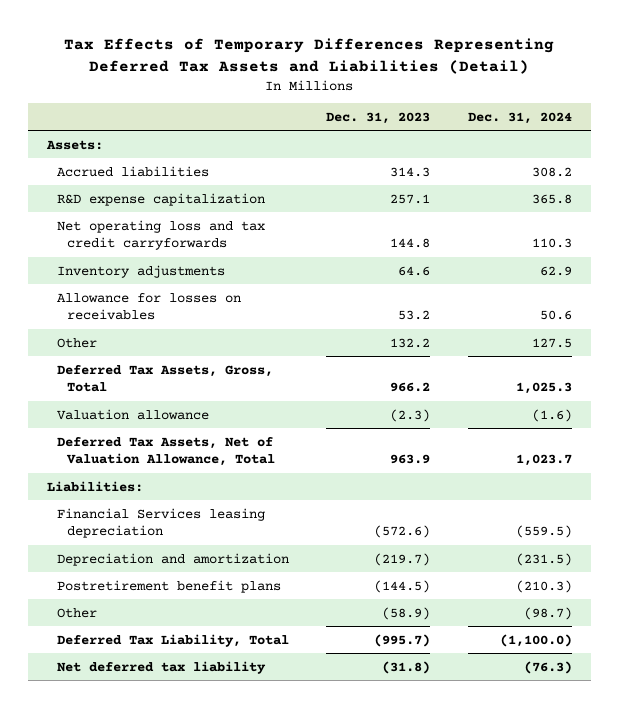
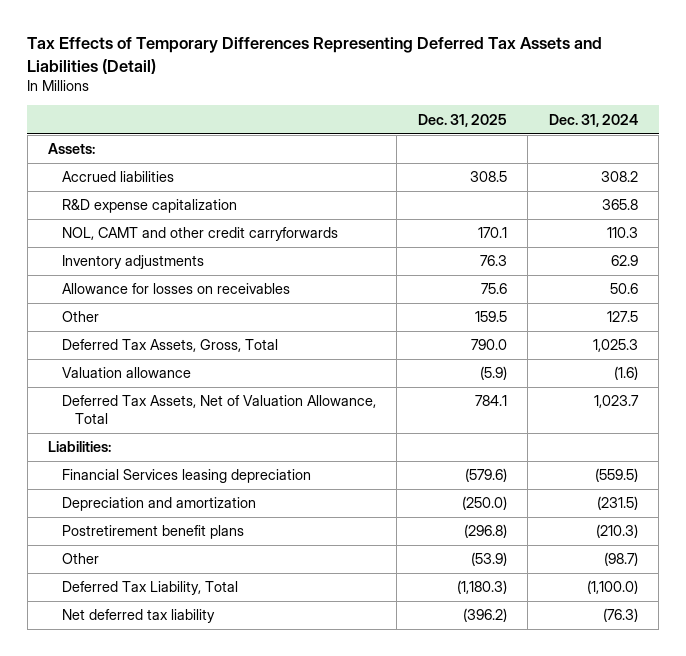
- | Dec. 31, 2023 | Dec. 31, 2024
+ | Dec. 31, 2025 | Dec. 31, 2024
- Net operating loss and tax credit carryforwards | 144.8 | 110.3
+ NOL, CAMT and other credit carryforwards | 170.1 | 110.3

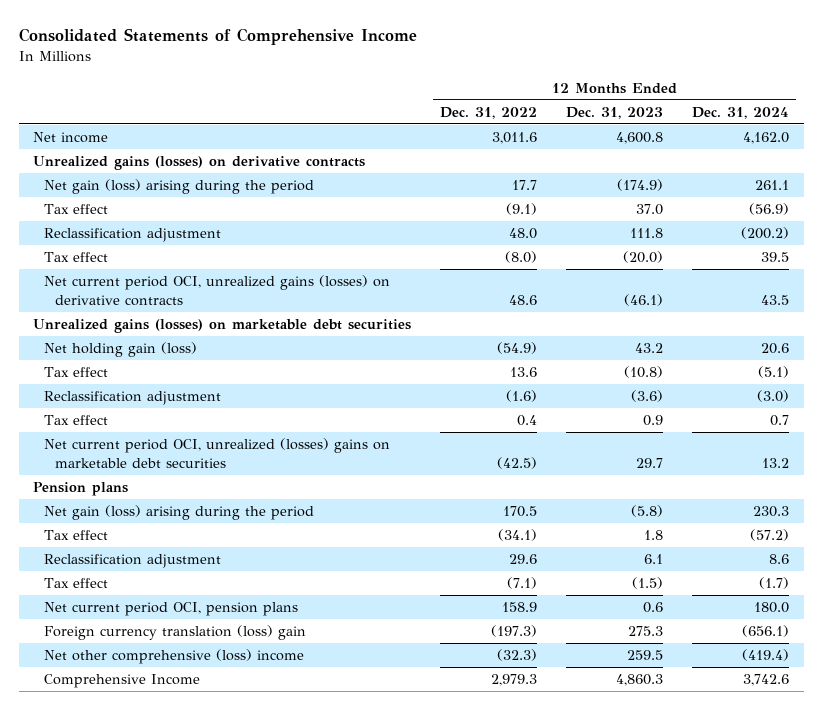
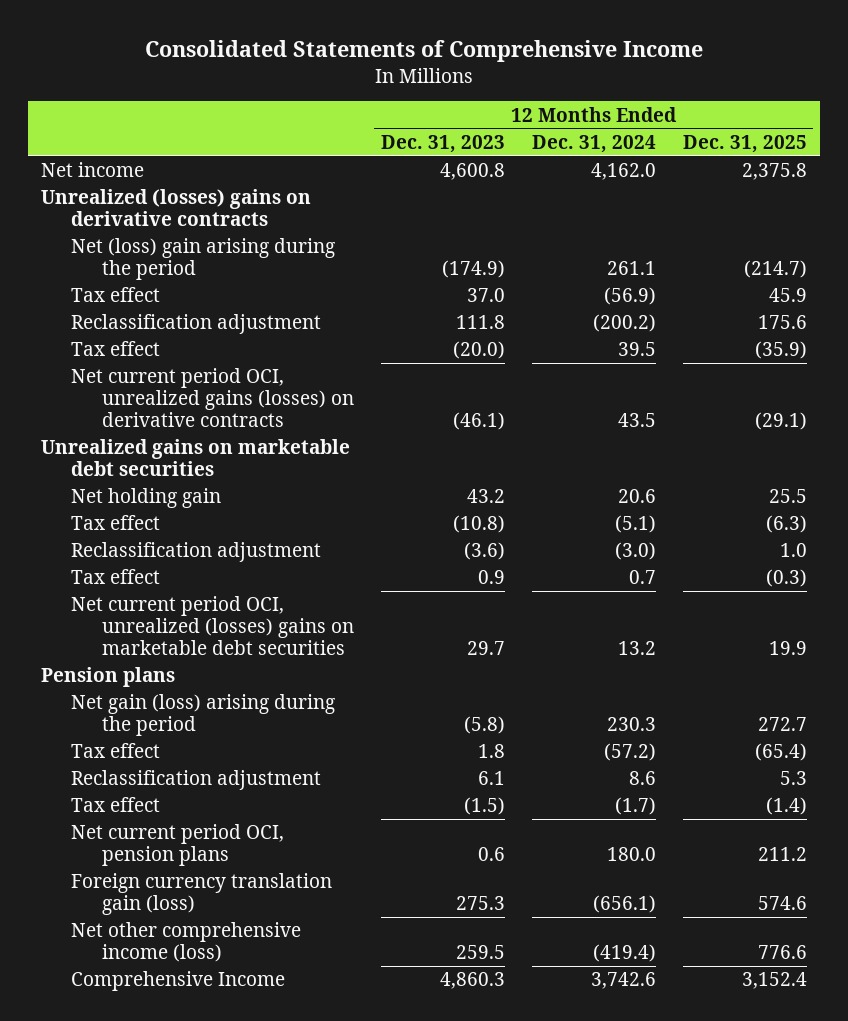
- | 12 Months Ended Dec. 31, 2022 | 12 Months Ended Dec. 31, 2023 | 12 Months Ended Dec. 31, 2024
+ | 12 Months Ended Dec. 31, 2023 | 12 Months Ended Dec. 31, 2024 | 12 Months Ended Dec. 31, 2025
- Unrealized gains (losses) on derivative contracts
- Net gain (loss) arising during the period | 17.7 | (174.9) | 261.1
+ Unrealized (losses) gains on derivative contracts
+ Net (loss) gain arising during the period | (174.9) | 261.1 | (214.7)
- Unrealized gains (losses) on marketable debt securities
- Net holding gain (loss) | (54.9) | 43.2 | 20.6
+ Unrealized gains on marketable debt securities
+ Net holding gain | 43.2 | 20.6 | 25.5
- Foreign currency translation (loss) gain | (197.3) | 275.3 | (656.1)
- Net other comprehensive (loss) income | (32.3) | 259.5 | (419.4)
+ Foreign currency translation gain (loss) | 275.3 | (656.1) | 574.6
+ Net other comprehensive income (loss) | 259.5 | (419.4) | 776.6

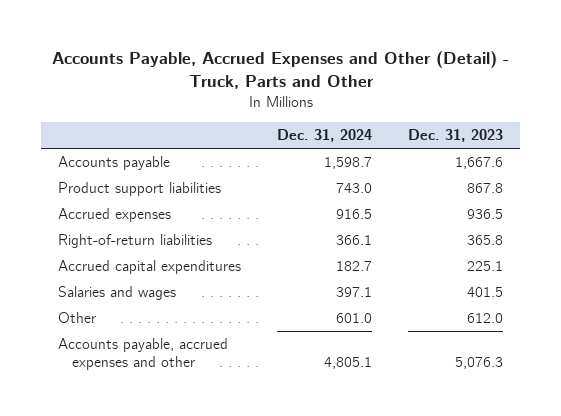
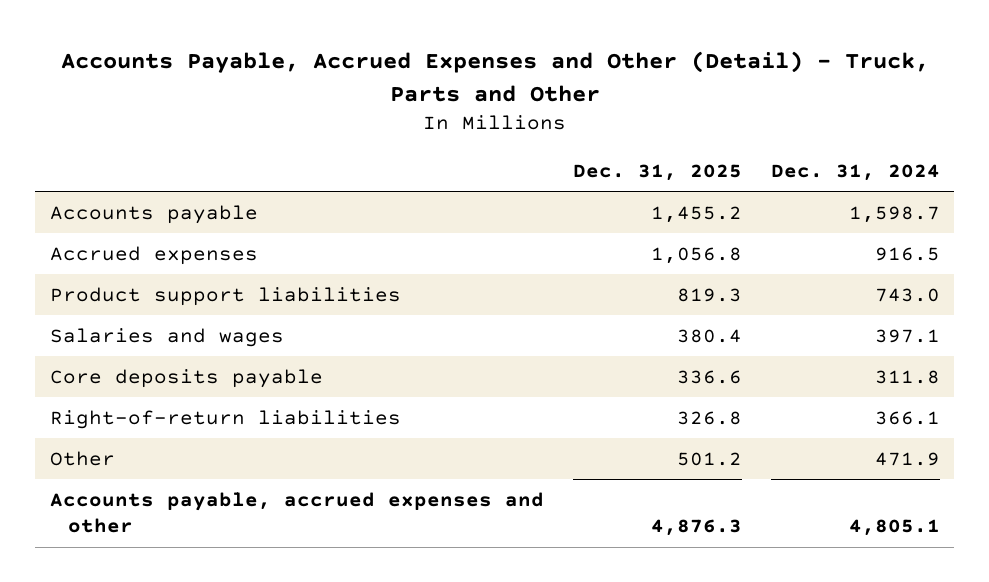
- | Dec. 31, 2024 | Dec. 31, 2023
+ | Dec. 31, 2025 | Dec. 31, 2024
- Accrued capital expenditures | 182.7 | 225.1
moved down: Product support liabilities | 819.3 | 743.0
- Other | 601.0 | 612.0
+ Core deposits payable | 336.6 | 311.8
moved down: Right-of-return liabilities | 326.8 | 366.1
+ Other | 501.2 | 471.9

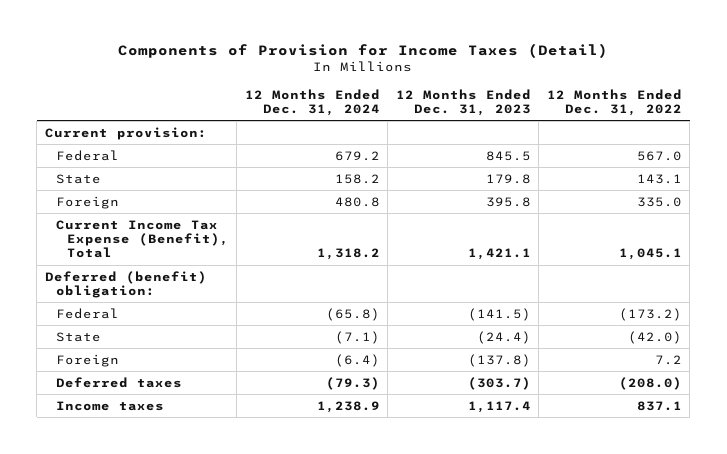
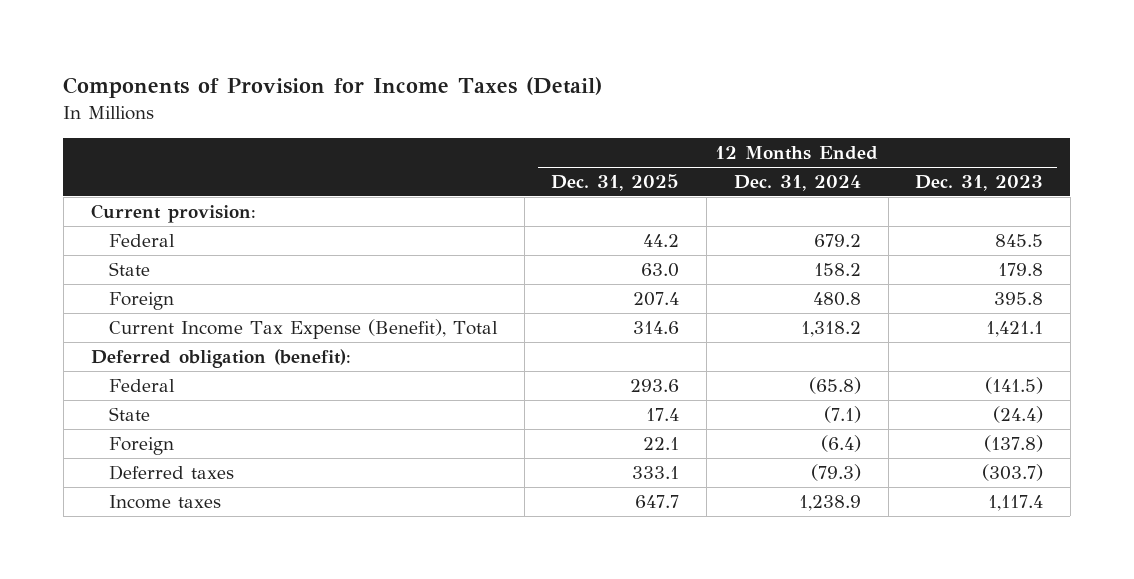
- | 12 Months Ended Dec. 31, 2024 | 12 Months Ended Dec. 31, 2023 | 12 Months Ended Dec. 31, 2022
+ | 12 Months Ended Dec. 31, 2025 | 12 Months Ended Dec. 31, 2024 | 12 Months Ended Dec. 31, 2023
- Deferred (benefit) obligation:
+ Deferred obligation (benefit):

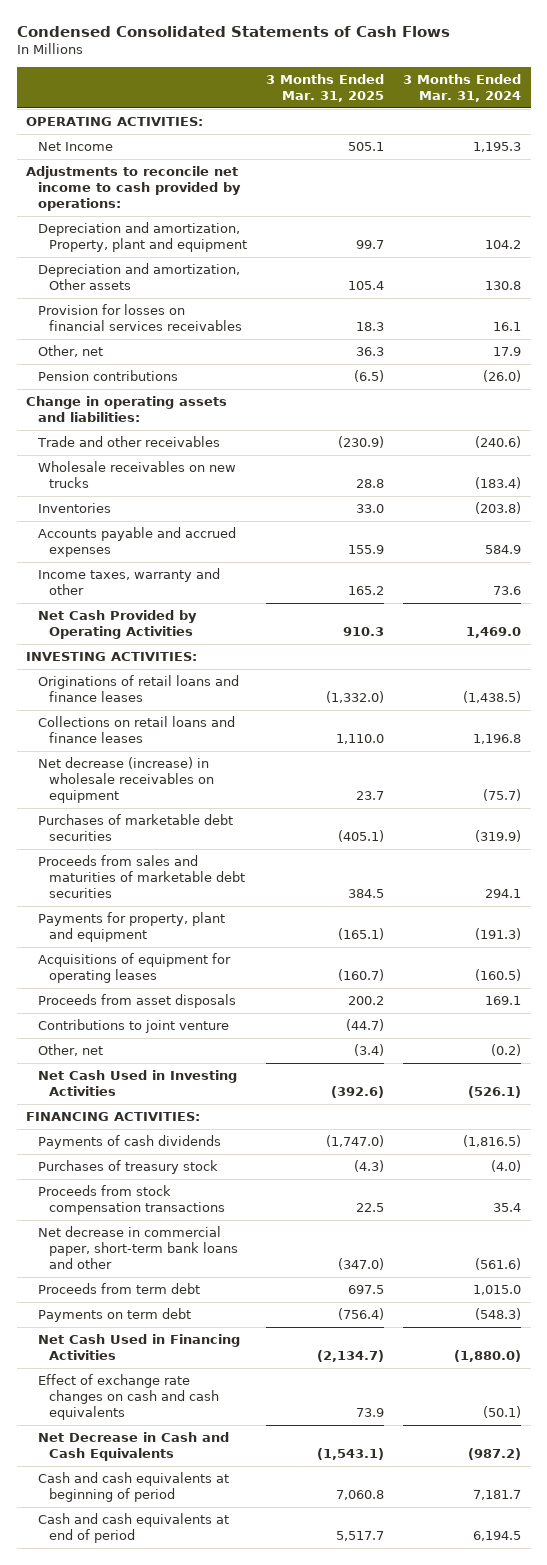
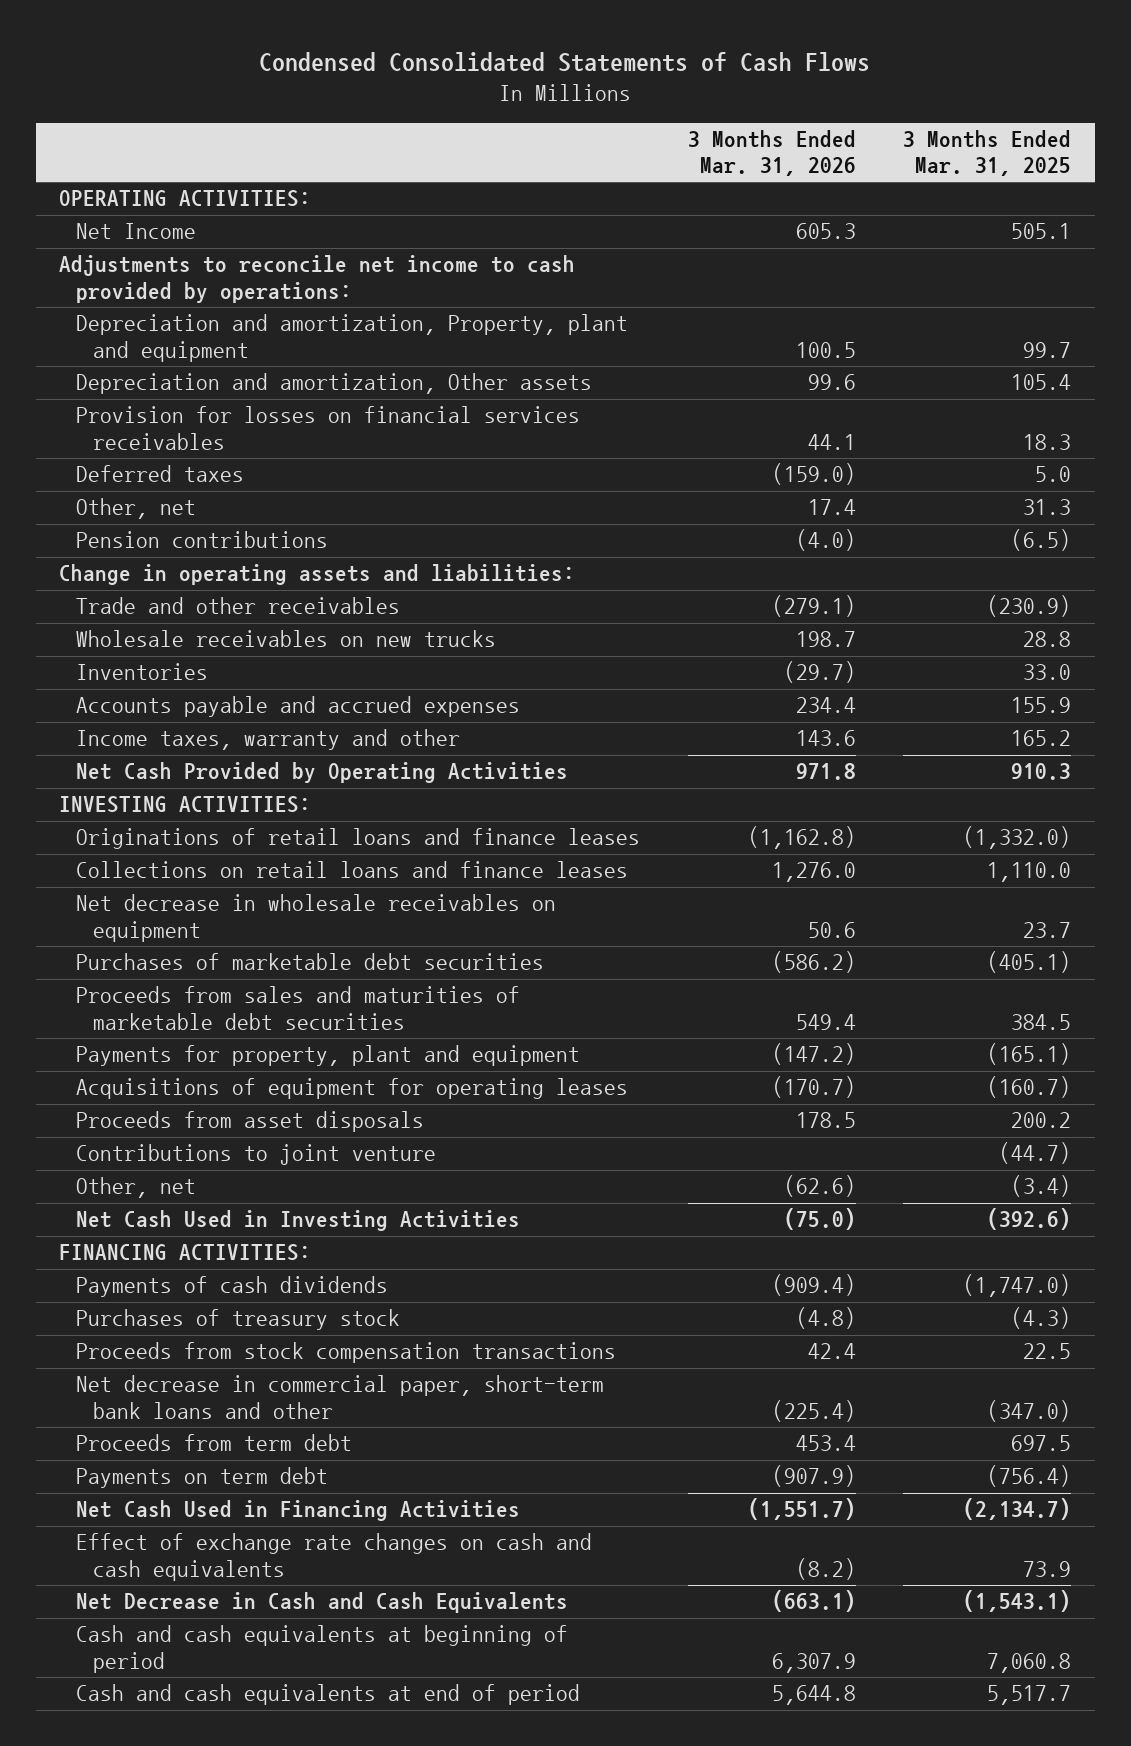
- | 3 Months Ended Mar. 31, 2025 | 3 Months Ended Mar. 31, 2024
+ | 3 Months Ended Mar. 31, 2026 | 3 Months Ended Mar. 31, 2025
- Other, net | 36.3 | 17.9
+ Deferred taxes | (159.0) | 5.0
+ Other, net | 17.4 | 31.3
- Net decrease (increase) in wholesale receivables on equipment | 23.7 | (75.7)
+ Net decrease in wholesale receivables on equipment | 50.6 | 23.7

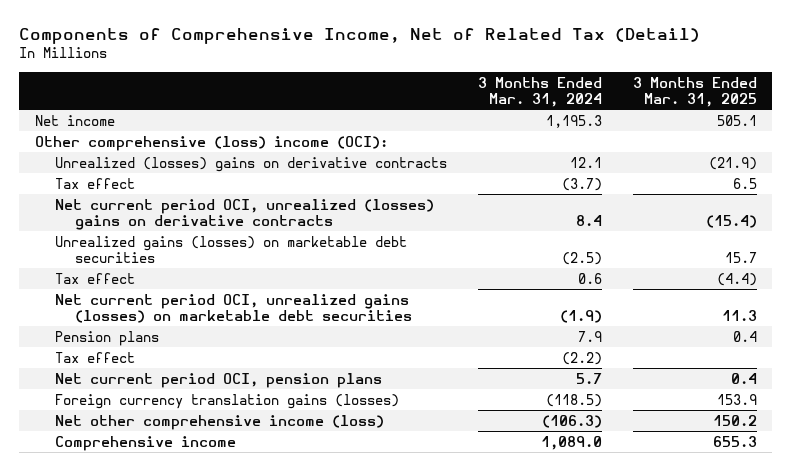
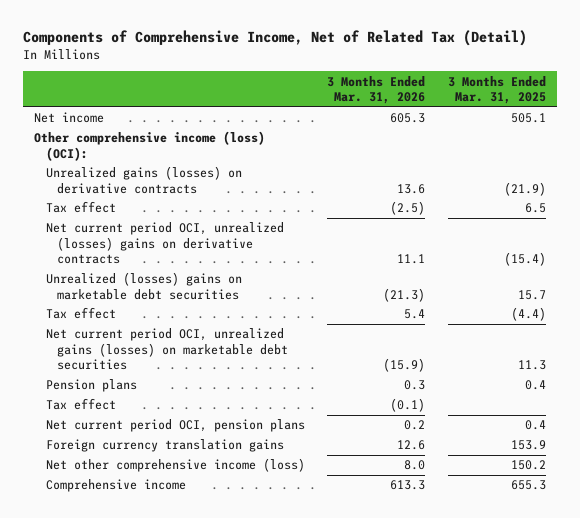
- | 3 Months Ended Mar. 31, 2024 | 3 Months Ended Mar. 31, 2025
+ | 3 Months Ended Mar. 31, 2026 | 3 Months Ended Mar. 31, 2025
- Other comprehensive (loss) income (OCI):
- Unrealized (losses) gains on derivative contracts | 12.1 | (21.9)
+ Other comprehensive income (loss) (OCI):
+ Unrealized gains (losses) on derivative contracts | 13.6 | (21.9)
- Unrealized gains (losses) on marketable debt securities | (2.5) | 15.7
+ Unrealized (losses) gains on marketable debt securities | (21.3) | 15.7
- Foreign currency translation gains (losses) | (118.5) | 153.9
+ Foreign currency translation gains | 12.6 | 153.9

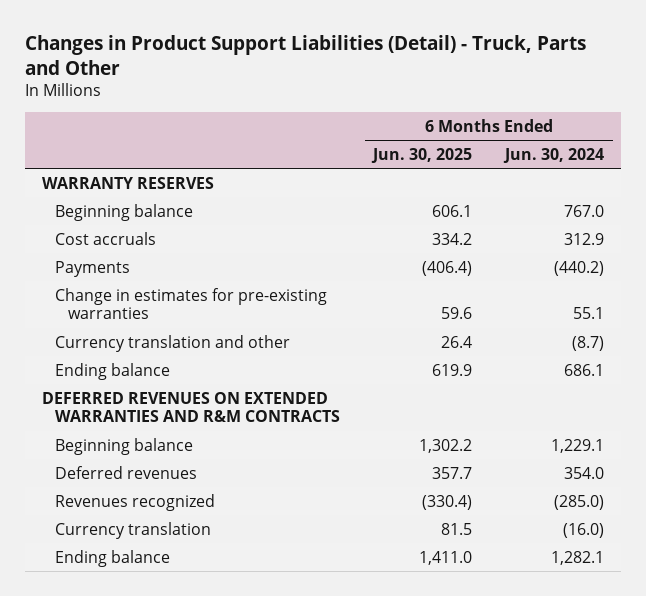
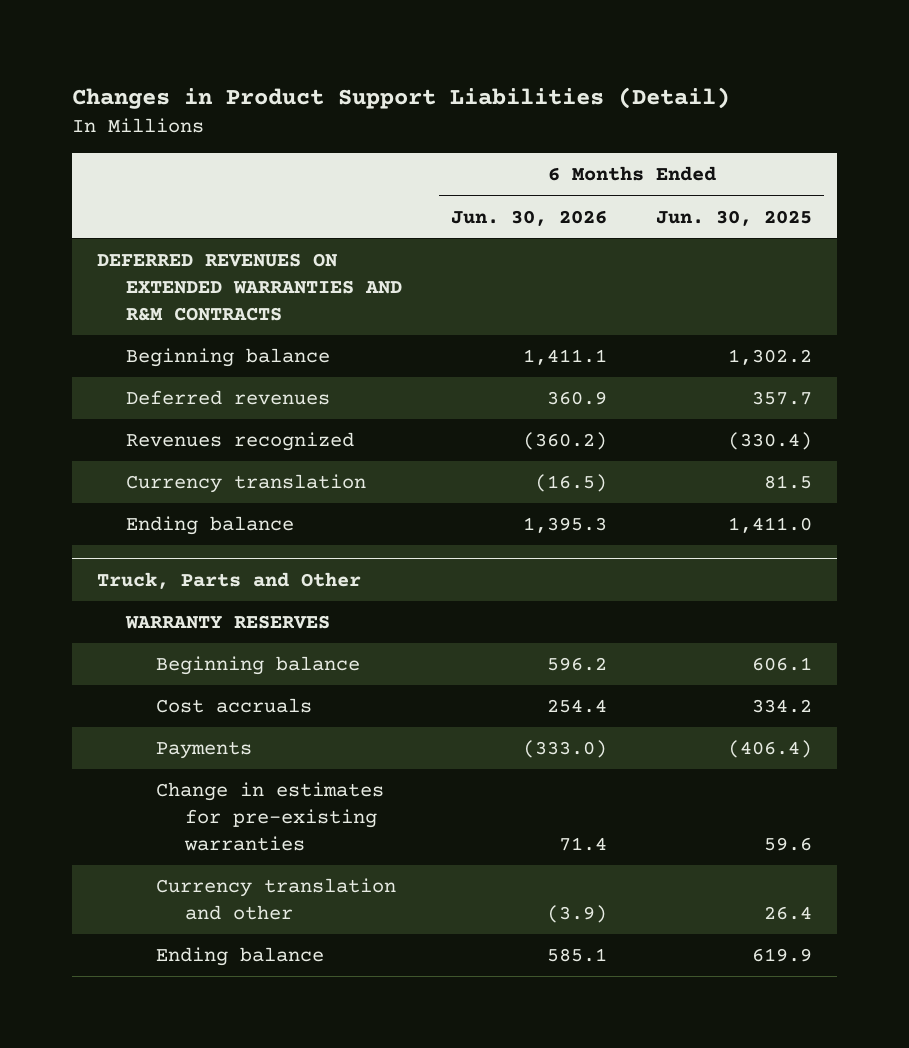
- Changes in Product Support Liabilities (Detail) - Truck, Parts and Other
+ Changes in Product Support Liabilities (Detail)
- | 6 Months Ended Jun. 30, 2025 | 6 Months Ended Jun. 30, 2024
+ | 6 Months Ended Jun. 30, 2026 | 6 Months Ended Jun. 30, 2025
moved up: DEFERRED REVENUES ON EXTENDED WARRANTIES AND R&M CONTRACTS
moved up: Beginning balance | 1,411.1 | 1,302.2
moved up: Deferred revenues | 360.9 | 357.7
moved up: Revenues recognized | (360.2) | (330.4)
moved up: Currency translation | (16.5) | 81.5
moved up: Ending balance | 1,395.3 | 1,411.0
+ Truck, Parts and Other

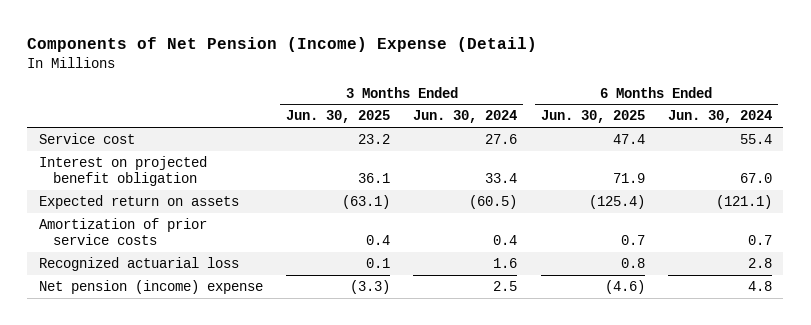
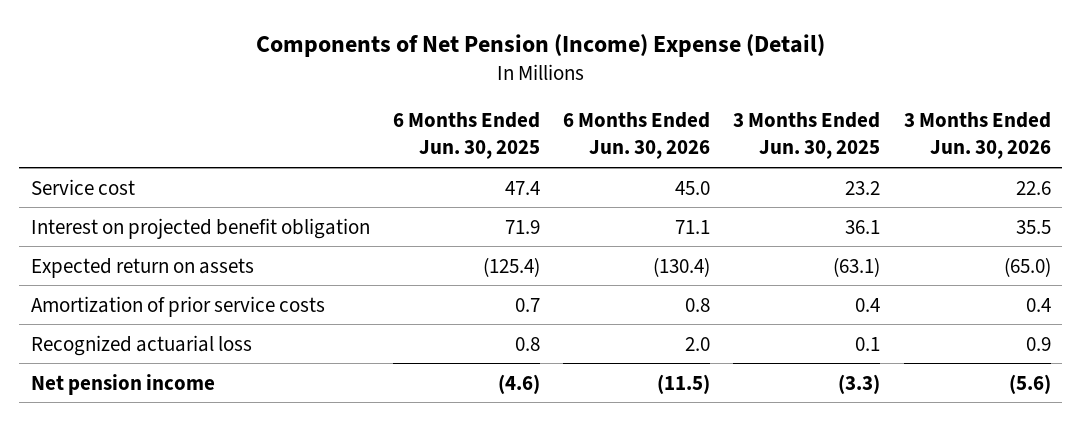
- | 3 Months Ended Jun. 30, 2025 | 3 Months Ended Jun. 30, 2024 | 6 Months Ended Jun. 30, 2025 | 6 Months Ended Jun. 30, 2024
+ | 6 Months Ended Jun. 30, 2025 | 6 Months Ended Jun. 30, 2026 | 3 Months Ended Jun. 30, 2025 | 3 Months Ended Jun. 30, 2026
- Net pension (income) expense | (3.3) | 2.5 | (4.6) | 4.8
+ Net pension income | (4.6) | (11.5) | (3.3) | (5.6)

